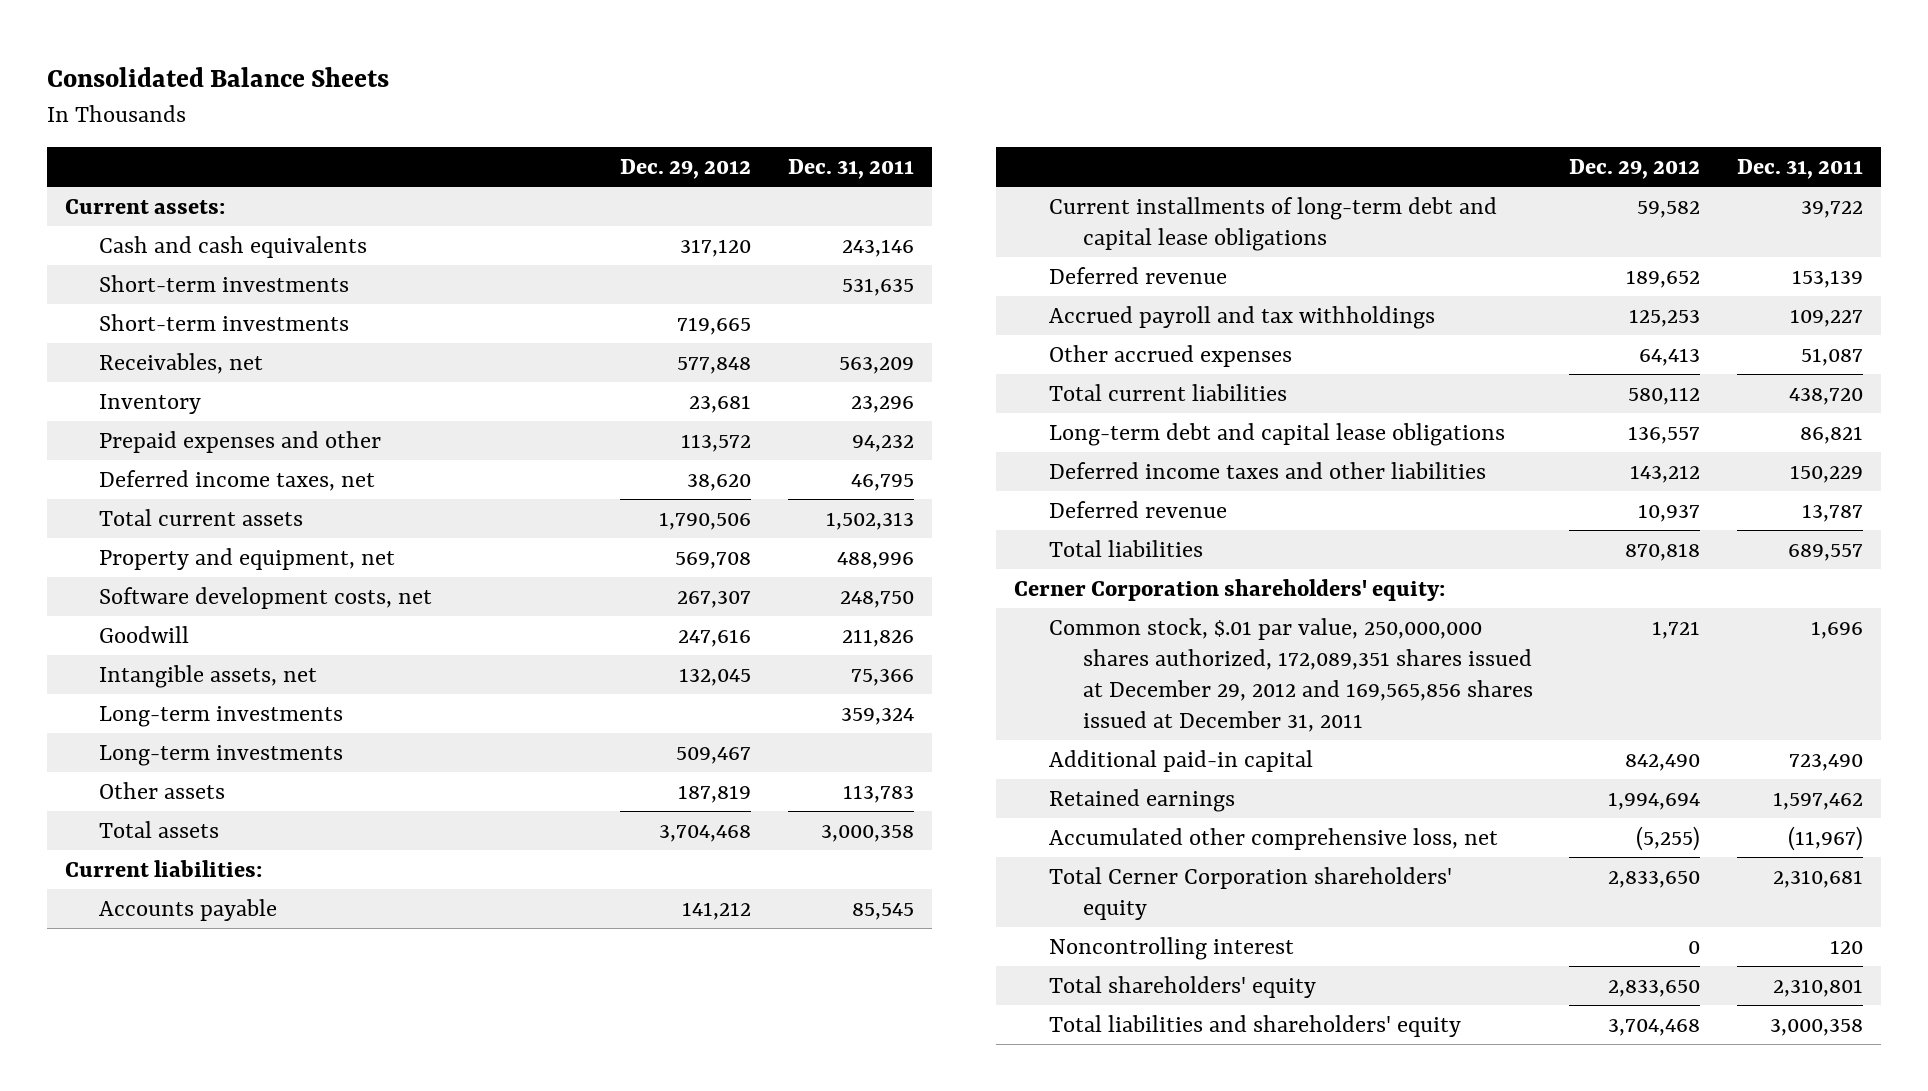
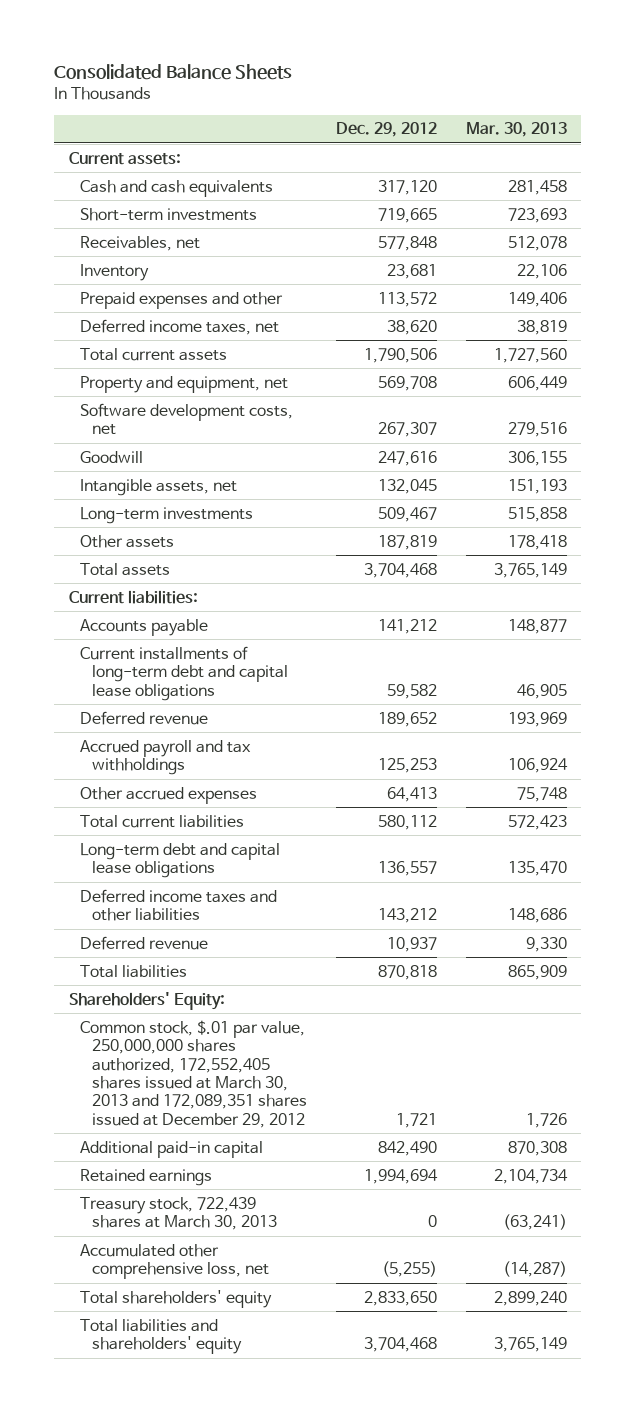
- | Dec. 29, 2012 | Dec. 31, 2011
+ | Dec. 29, 2012 | Mar. 30, 2013
- Short-term investments | | 531,635
- Long-term investments | | 359,324
- Cerner Corporation shareholders' equity:
- Common stock, $.01 par value, 250,000,000 shares authorized, 172,089,351 shares issued at December 29, 2012 and 169,565,856 shares issued at December 31, 2011 | 1,721 | 1,696
+ Shareholders' Equity:
+ Common stock, $.01 par value, 250,000,000 shares authorized, 172,552,405 shares issued at March 30, 2013 and 172,089,351 shares issued at December 29, 2012 | 1,721 | 1,726
+ Treasury stock, 722,439 shares at March 30, 2013 | 0 | (63,241)
- Total Cerner Corporation shareholders' equity | 2,833,650 | 2,310,681
- Noncontrolling interest | 0 | 120

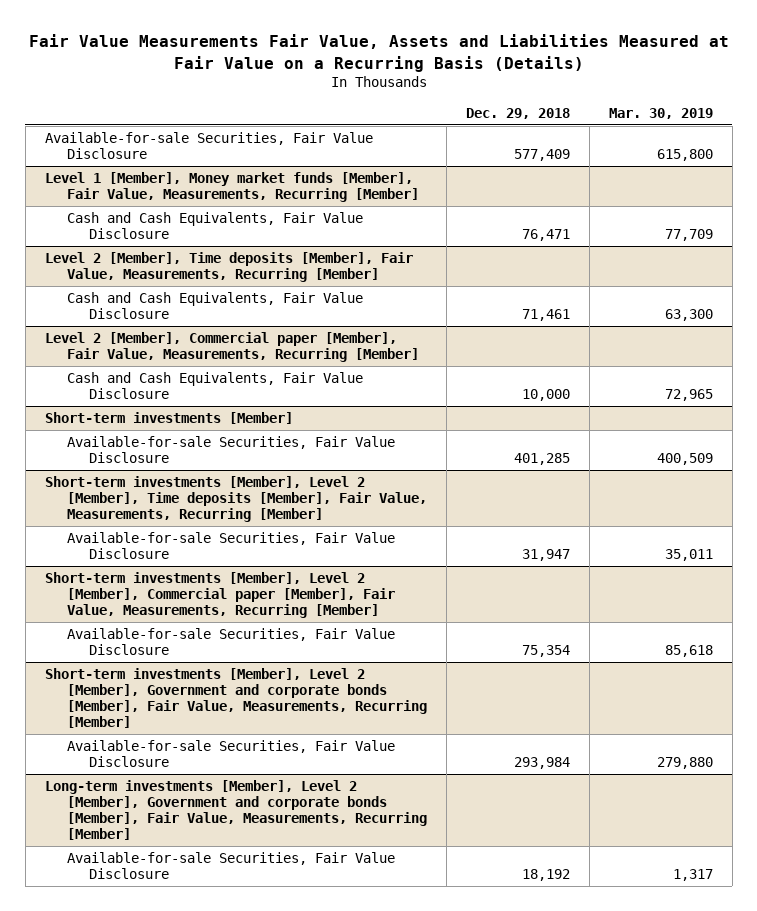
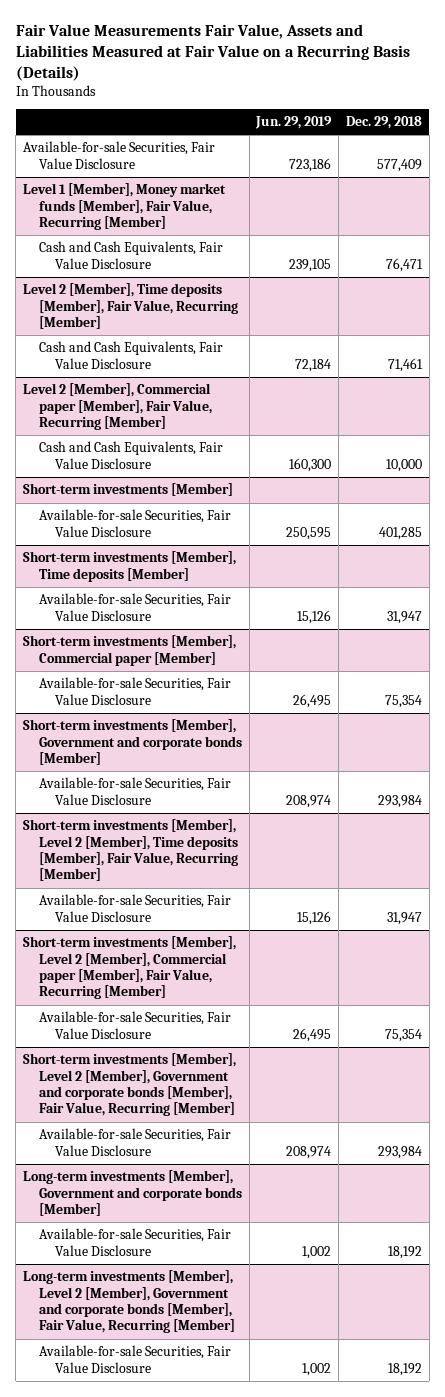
- | Dec. 29, 2018 | Mar. 30, 2019
+ | Jun. 29, 2019 | Dec. 29, 2018
- Level 1 [Member], Money market funds [Member], Fair Value, Measurements, Recurring [Member]
+ Level 1 [Member], Money market funds [Member], Fair Value, Recurring [Member]
- Level 2 [Member], Time deposits [Member], Fair Value, Measurements, Recurring [Member]
+ Level 2 [Member], Time deposits [Member], Fair Value, Recurring [Member]
- Level 2 [Member], Commercial paper [Member], Fair Value, Measurements, Recurring [Member]
+ Level 2 [Member], Commercial paper [Member], Fair Value, Recurring [Member]
- Short-term investments [Member], Level 2 [Member], Time deposits [Member], Fair Value, Measurements, Recurring [Member]
+ Short-term investments [Member], Time deposits [Member]
- Short-term investments [Member], Level 2 [Member], Commercial paper [Member], Fair Value, Measurements, Recurring [Member]
+ Short-term investments [Member], Commercial paper [Member]
- Short-term investments [Member], Level 2 [Member], Government and corporate bonds [Member], Fair Value, Measurements, Recurring [Member]
+ Short-term investments [Member], Government and corporate bonds [Member]
- Long-term investments [Member], Level 2 [Member], Government and corporate bonds [Member], Fair Value, Measurements, Recurring [Member]
+ Short-term investments [Member], Level 2 [Member], Time deposits [Member], Fair Value, Recurring [Member]
+ Available-for-sale Securities, Fair Value Disclosure | 15,126 | 31,947
+ Short-term investments [Member], Level 2 [Member], Commercial paper [Member], Fair Value, Recurring [Member]
+ Available-for-sale Securities, Fair Value Disclosure | 26,495 | 75,354
+ Short-term investments [Member], Level 2 [Member], Government and corporate bonds [Member], Fair Value, Recurring [Member]
+ Available-for-sale Securities, Fair Value Disclosure | 208,974 | 293,984
+ Long-term investments [Member], Government and corporate bonds [Member]
+ Long-term investments [Member], Level 2 [Member], Government and corporate bonds [Member], Fair Value, Recurring [Member]
+ Available-for-sale Securities, Fair Value Disclosure | 1,002 | 18,192

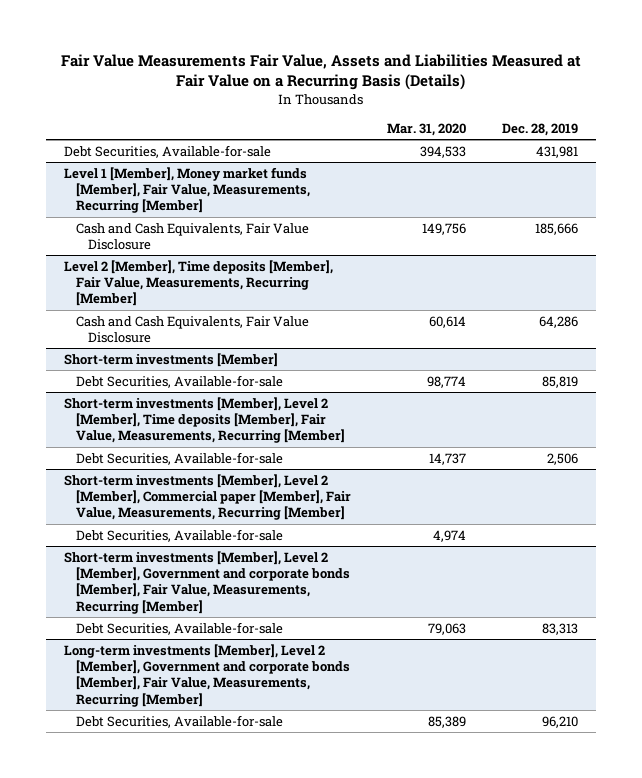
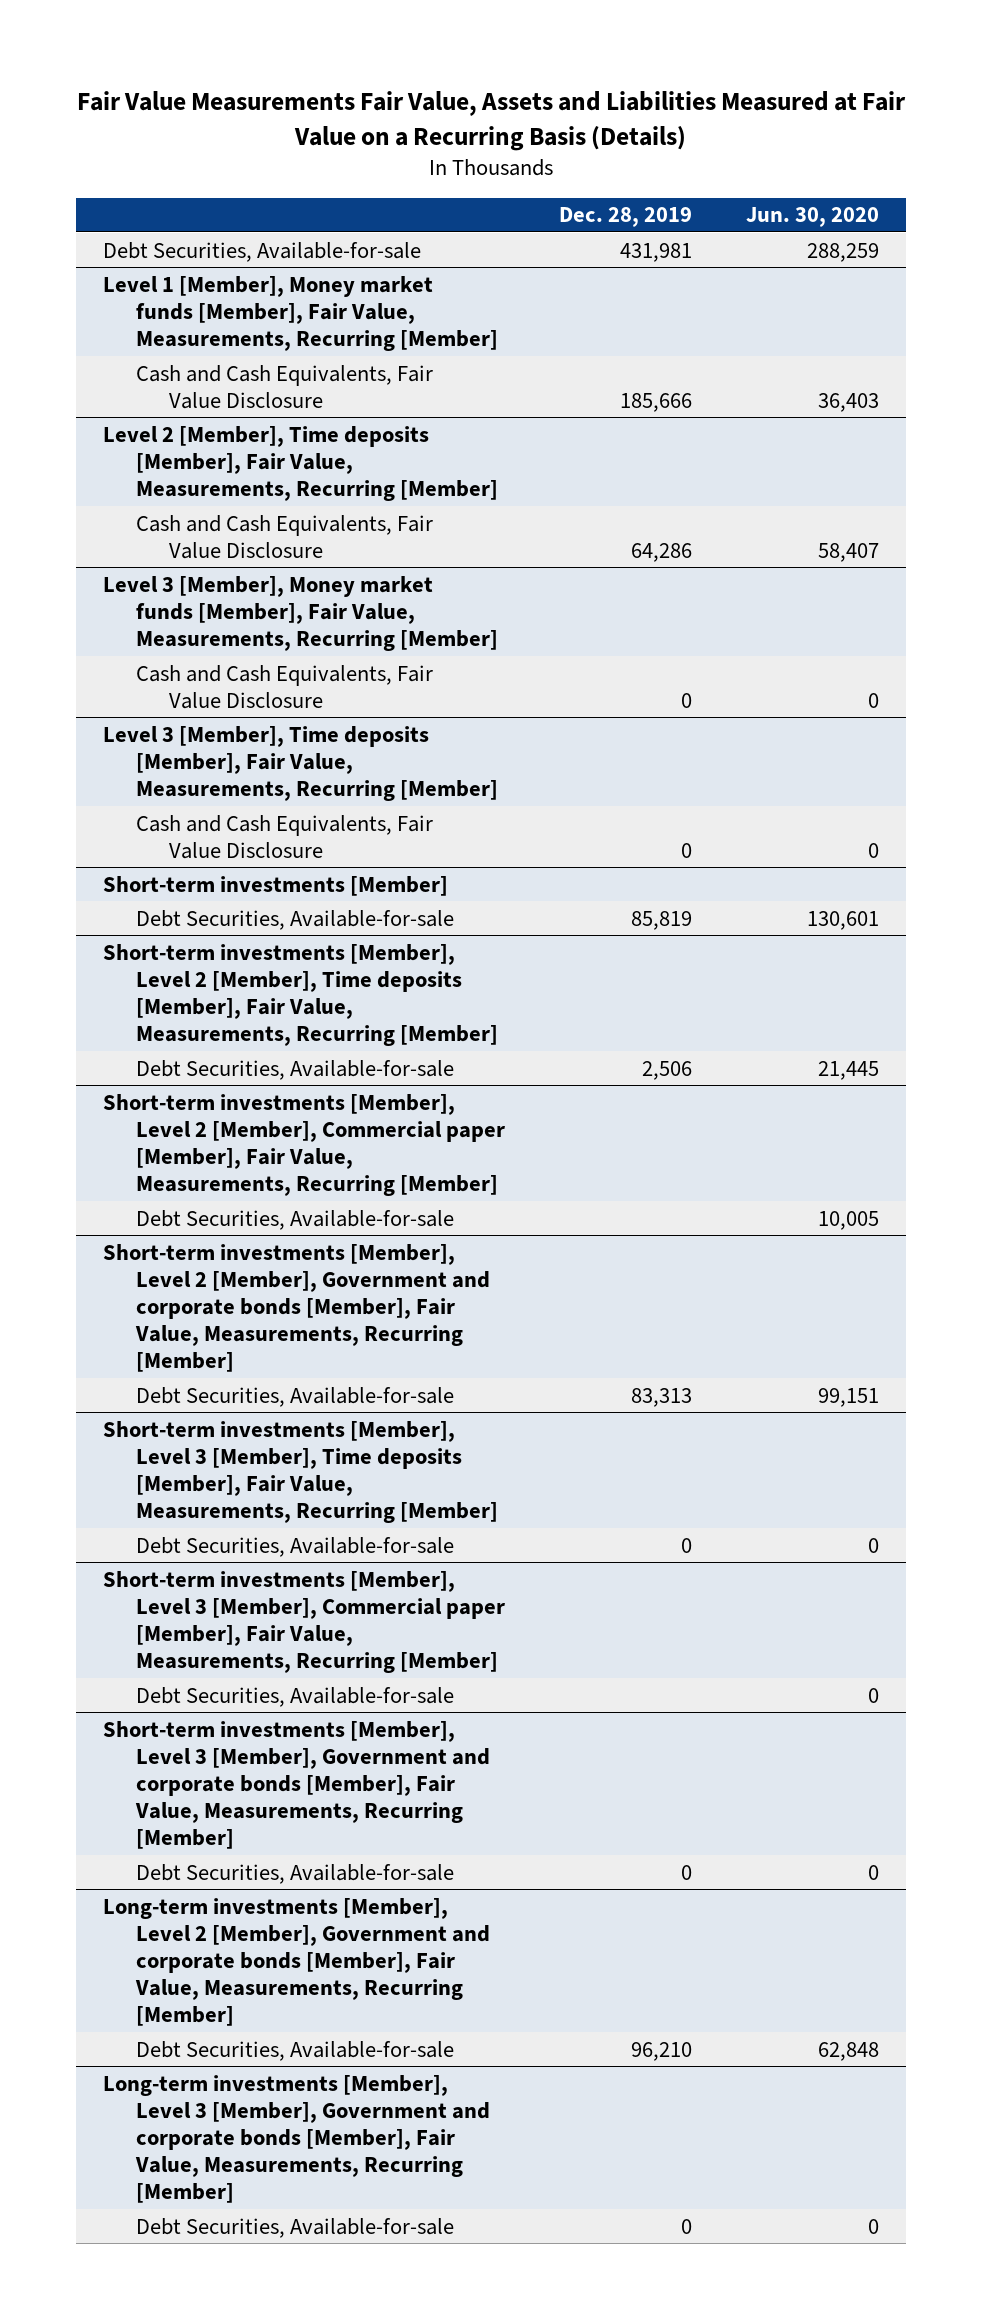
- | Mar. 31, 2020 | Dec. 28, 2019
+ | Dec. 28, 2019 | Jun. 30, 2020
+ Level 3 [Member], Money market funds [Member], Fair Value, Measurements, Recurring [Member]
+ Cash and Cash Equivalents, Fair Value Disclosure | 0 | 0
+ Level 3 [Member], Time deposits [Member], Fair Value, Measurements, Recurring [Member]
+ Cash and Cash Equivalents, Fair Value Disclosure | 0 | 0
+ Short-term investments [Member], Level 3 [Member], Time deposits [Member], Fair Value, Measurements, Recurring [Member]
+ Debt Securities, Available-for-sale | 0 | 0
+ Short-term investments [Member], Level 3 [Member], Commercial paper [Member], Fair Value, Measurements, Recurring [Member]
+ Debt Securities, Available-for-sale | | 0
+ Short-term investments [Member], Level 3 [Member], Government and corporate bonds [Member], Fair Value, Measurements, Recurring [Member]
+ Debt Securities, Available-for-sale | 0 | 0
+ Long-term investments [Member], Level 3 [Member], Government and corporate bonds [Member], Fair Value, Measurements, Recurring [Member]
+ Debt Securities, Available-for-sale | 0 | 0

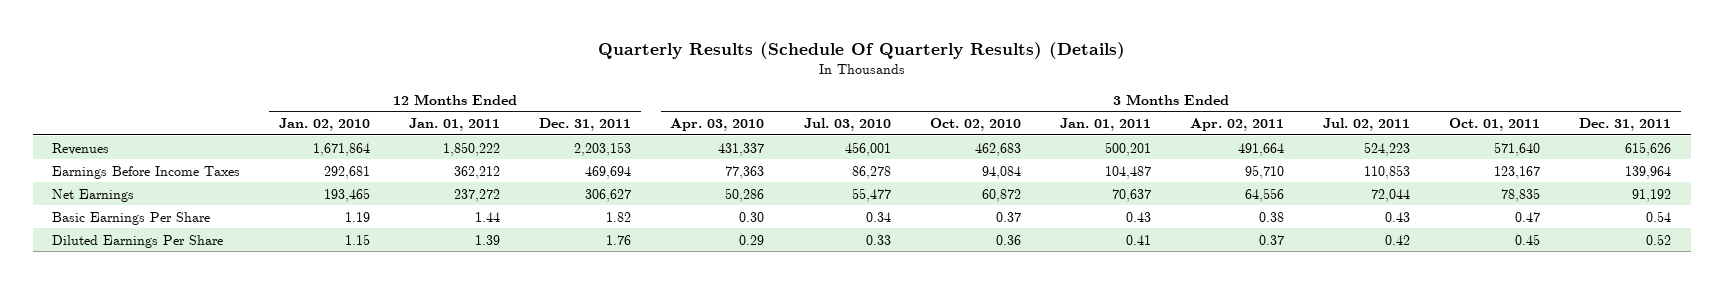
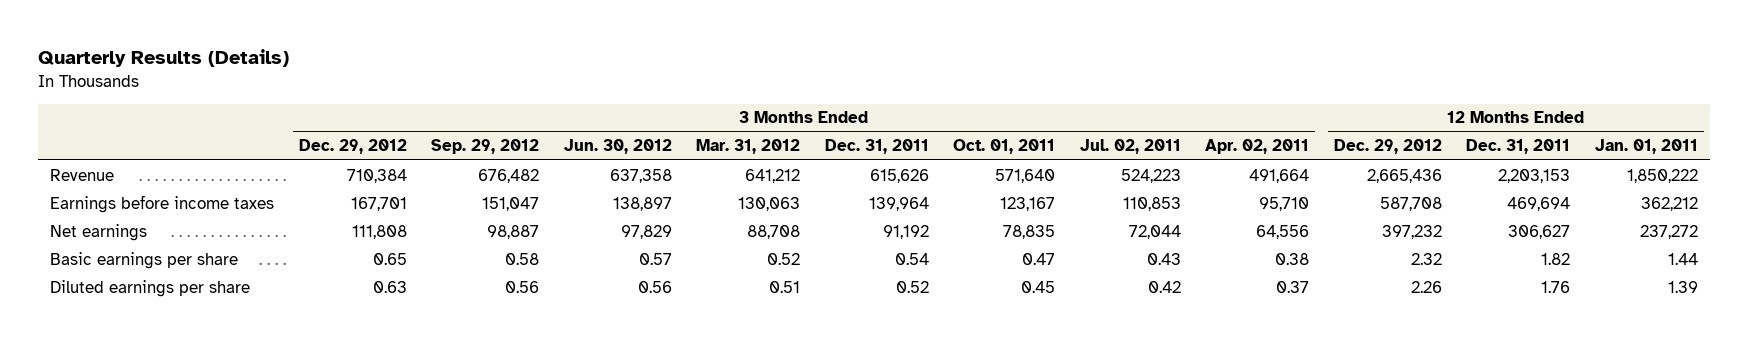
- Quarterly Results (Schedule Of Quarterly Results) (Details)
+ Quarterly Results (Details)
- | 12 Months Ended Jan. 02, 2010 | 12 Months Ended Jan. 01, 2011 | 12 Months Ended Dec. 31, 2011 | 3 Months Ended Apr. 03, 2010 | 3 Months Ended Jul. 03, 2010 | 3 Months Ended Oct. 02, 2010 | 3 Months Ended Jan. 01, 2011 | 3 Months Ended Apr. 02, 2011 | 3 Months Ended Jul. 02, 2011 | 3 Months Ended Oct. 01, 2011 | 3 Months Ended Dec. 31, 2011
+ | 3 Months Ended Dec. 29, 2012 | 3 Months Ended Sep. 29, 2012 | 3 Months Ended Jun. 30, 2012 | 3 Months Ended Mar. 31, 2012 | 3 Months Ended Dec. 31, 2011 | 3 Months Ended Oct. 01, 2011 | 3 Months Ended Jul. 02, 2011 | 3 Months Ended Apr. 02, 2011 | 12 Months Ended Dec. 29, 2012 | 12 Months Ended Dec. 31, 2011 | 12 Months Ended Jan. 01, 2011
- Revenues | 1,671,864 | 1,850,222 | 2,203,153 | 431,337 | 456,001 | 462,683 | 500,201 | 491,664 | 524,223 | 571,640 | 615,626
- Earnings Before Income Taxes | 292,681 | 362,212 | 469,694 | 77,363 | 86,278 | 94,084 | 104,487 | 95,710 | 110,853 | 123,167 | 139,964
- Net Earnings | 193,465 | 237,272 | 306,627 | 50,286 | 55,477 | 60,872 | 70,637 | 64,556 | 72,044 | 78,835 | 91,192
- Basic Earnings Per Share | 1.19 | 1.44 | 1.82 | 0.30 | 0.34 | 0.37 | 0.43 | 0.38 | 0.43 | 0.47 | 0.54
- Diluted Earnings Per Share | 1.15 | 1.39 | 1.76 | 0.29 | 0.33 | 0.36 | 0.41 | 0.37 | 0.42 | 0.45 | 0.52
+ Revenue | 710,384 | 676,482 | 637,358 | 641,212 | 615,626 | 571,640 | 524,223 | 491,664 | 2,665,436 | 2,203,153 | 1,850,222
+ Earnings before income taxes | 167,701 | 151,047 | 138,897 | 130,063 | 139,964 | 123,167 | 110,853 | 95,710 | 587,708 | 469,694 | 362,212
+ Net earnings | 111,808 | 98,887 | 97,829 | 88,708 | 91,192 | 78,835 | 72,044 | 64,556 | 397,232 | 306,627 | 237,272
+ Basic earnings per share | 0.65 | 0.58 | 0.57 | 0.52 | 0.54 | 0.47 | 0.43 | 0.38 | 2.32 | 1.82 | 1.44
+ Diluted earnings per share | 0.63 | 0.56 | 0.56 | 0.51 | 0.52 | 0.45 | 0.42 | 0.37 | 2.26 | 1.76 | 1.39

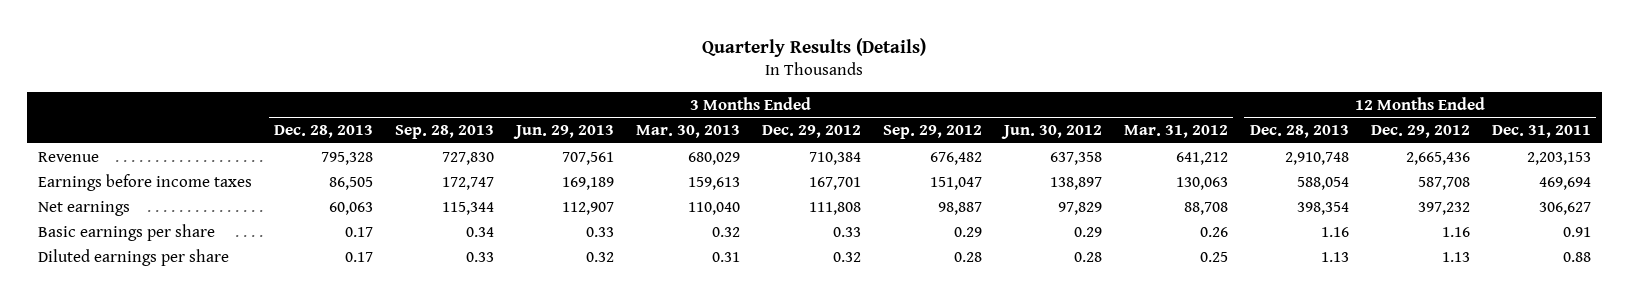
- | 3 Months Ended Dec. 29, 2012 | 3 Months Ended Sep. 29, 2012 | 3 Months Ended Jun. 30, 2012 | 3 Months Ended Mar. 31, 2012 | 3 Months Ended Dec. 31, 2011 | 3 Months Ended Oct. 01, 2011 | 3 Months Ended Jul. 02, 2011 | 3 Months Ended Apr. 02, 2011 | 12 Months Ended Dec. 29, 2012 | 12 Months Ended Dec. 31, 2011 | 12 Months Ended Jan. 01, 2011
+ | 3 Months Ended Dec. 28, 2013 | 3 Months Ended Sep. 28, 2013 | 3 Months Ended Jun. 29, 2013 | 3 Months Ended Mar. 30, 2013 | 3 Months Ended Dec. 29, 2012 | 3 Months Ended Sep. 29, 2012 | 3 Months Ended Jun. 30, 2012 | 3 Months Ended Mar. 31, 2012 | 12 Months Ended Dec. 28, 2013 | 12 Months Ended Dec. 29, 2012 | 12 Months Ended Dec. 31, 2011
- Basic earnings per share | 0.65 | 0.58 | 0.57 | 0.52 | 0.54 | 0.47 | 0.43 | 0.38 | 2.32 | 1.82 | 1.44
- Diluted earnings per share | 0.63 | 0.56 | 0.56 | 0.51 | 0.52 | 0.45 | 0.42 | 0.37 | 2.26 | 1.76 | 1.39
+ Basic earnings per share | 0.17 | 0.34 | 0.33 | 0.32 | 0.33 | 0.29 | 0.29 | 0.26 | 1.16 | 1.16 | 0.91
+ Diluted earnings per share | 0.17 | 0.33 | 0.32 | 0.31 | 0.32 | 0.28 | 0.28 | 0.25 | 1.13 | 1.13 | 0.88

